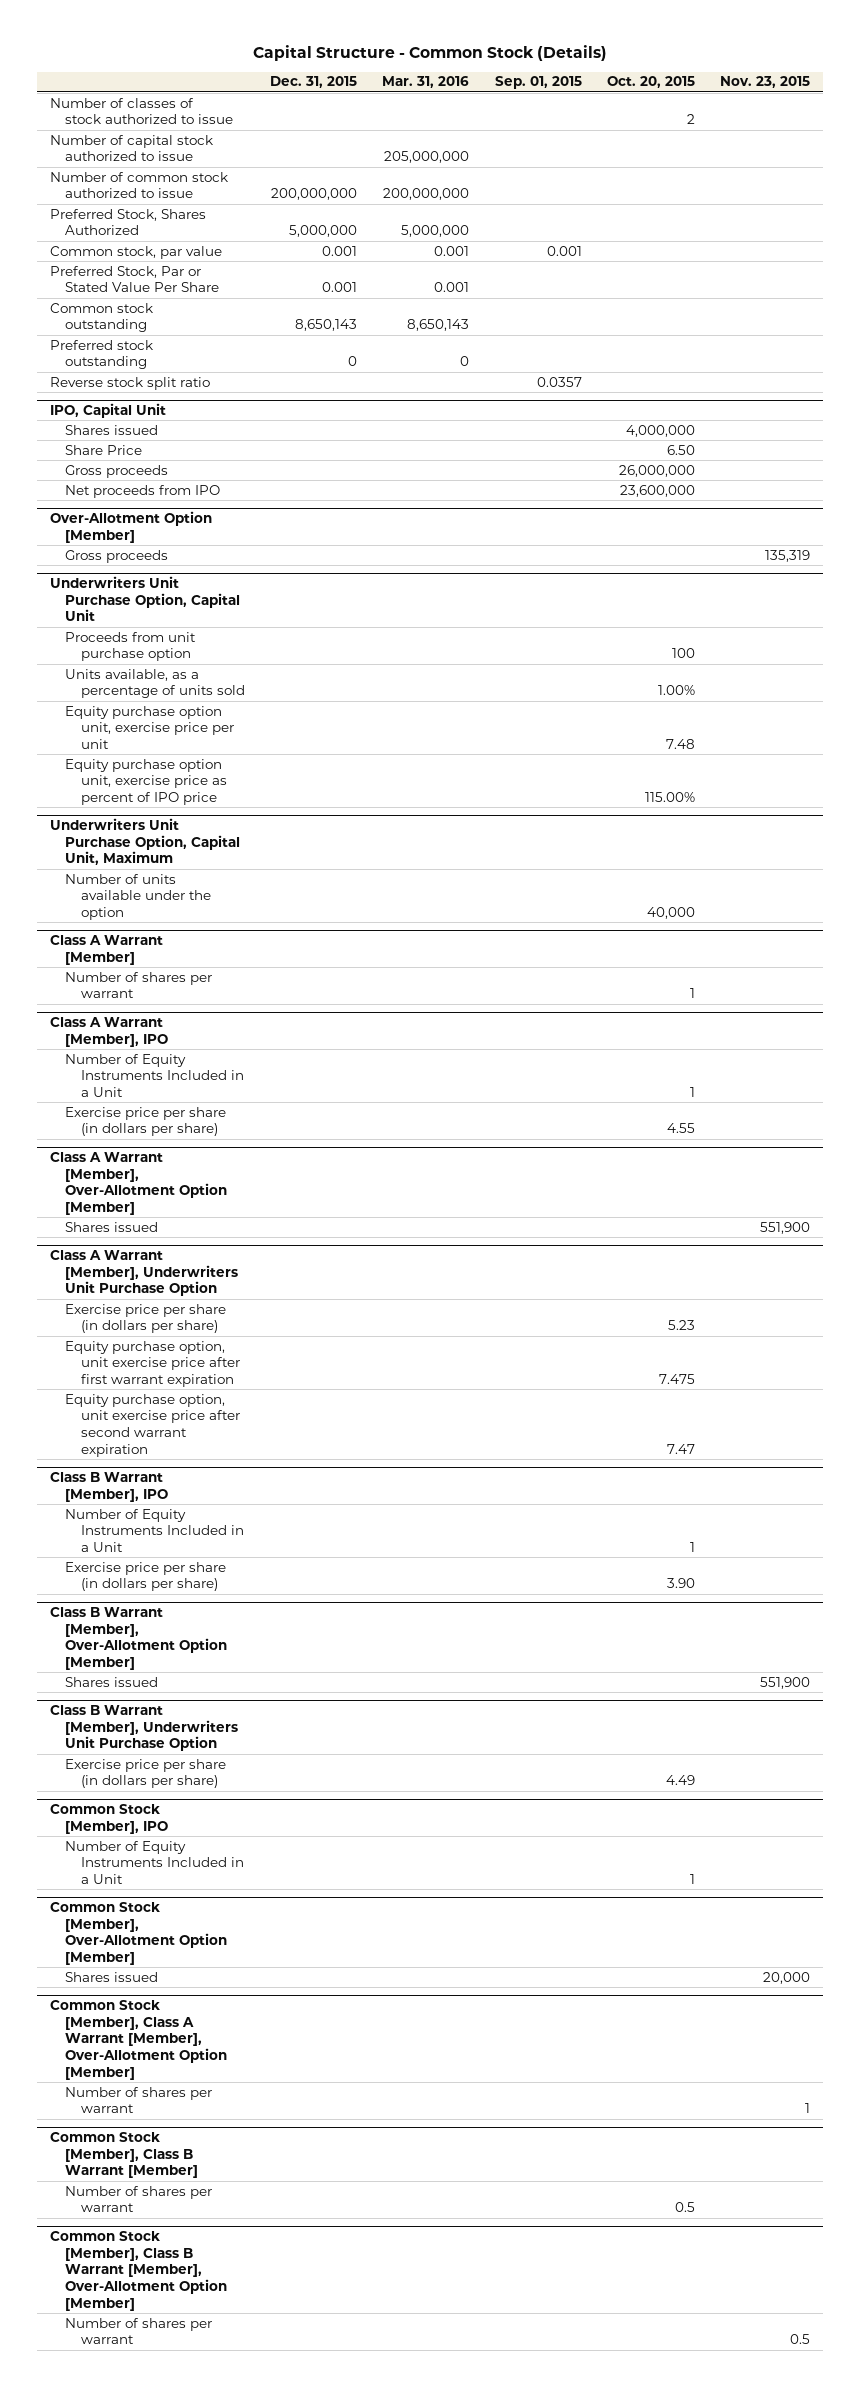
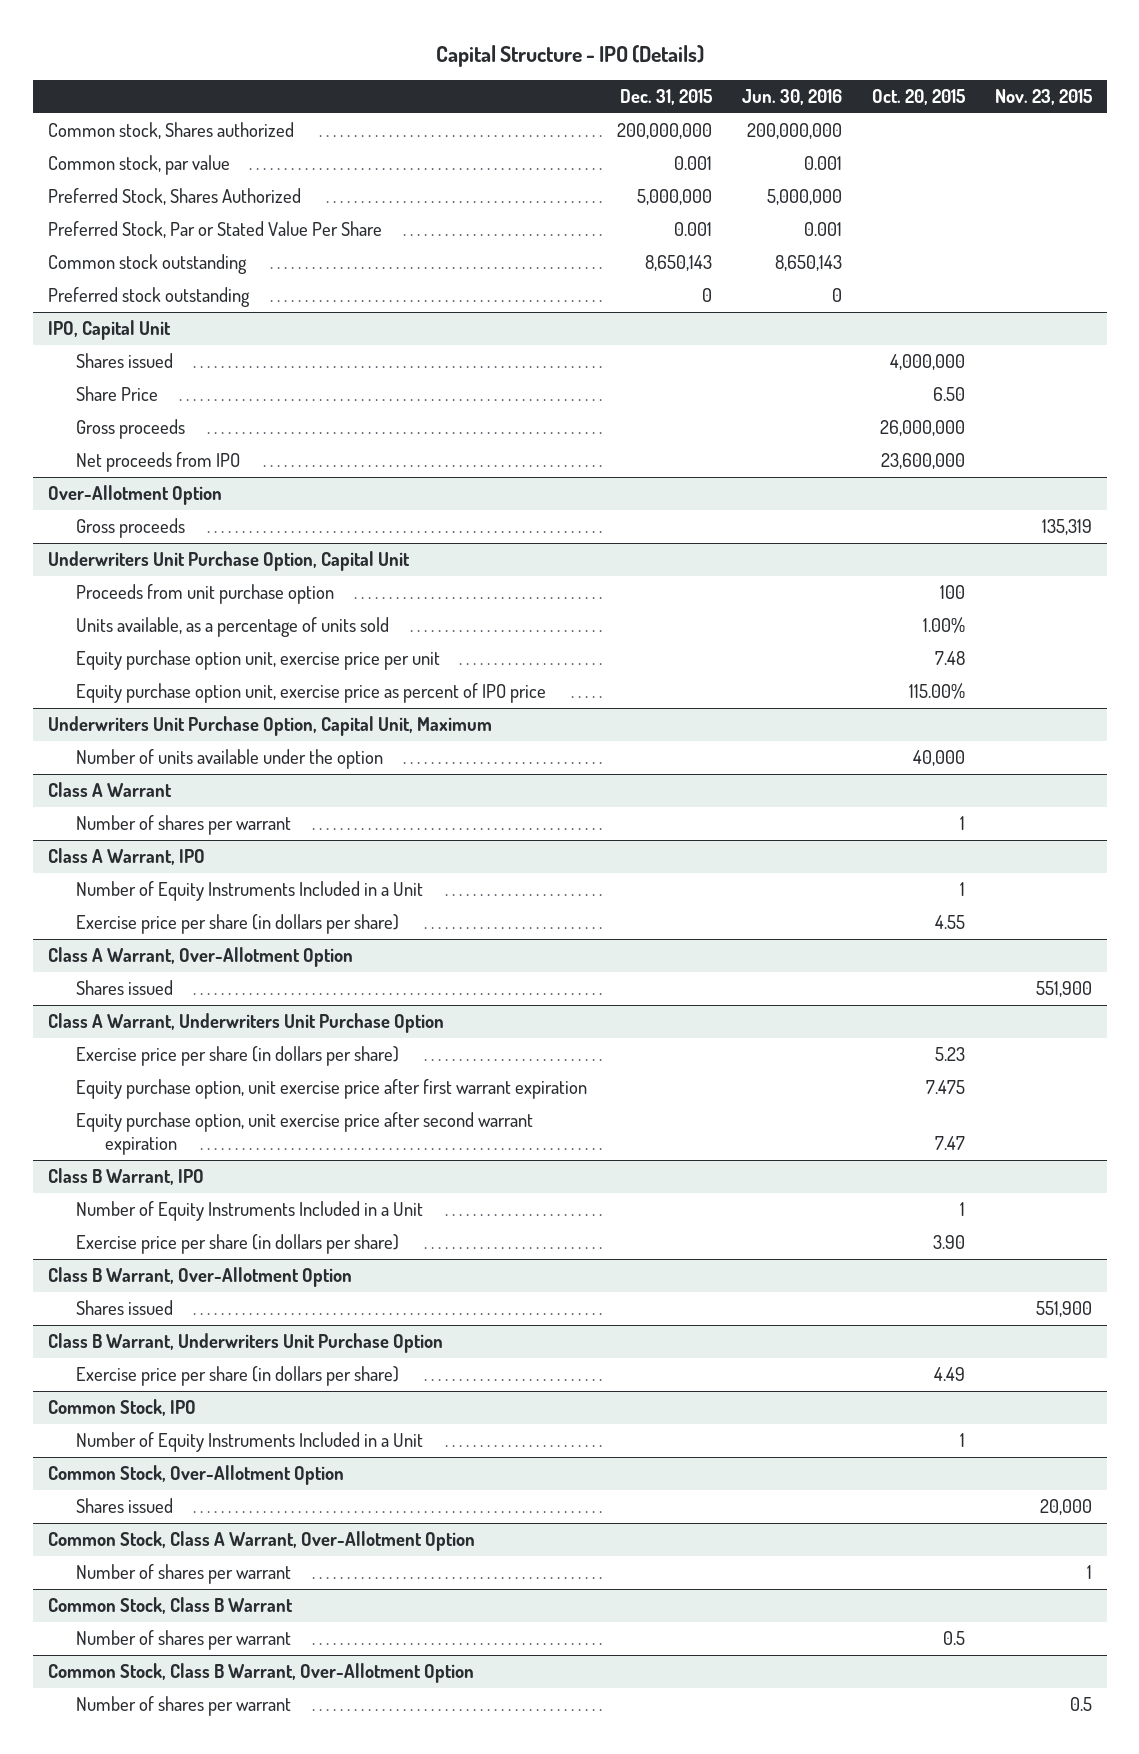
- Capital Structure - Common Stock (Details)
+ Capital Structure - IPO (Details)
- | Dec. 31, 2015 | Mar. 31, 2016 | Sep. 01, 2015 | Oct. 20, 2015 | Nov. 23, 2015
+ | Dec. 31, 2015 | Jun. 30, 2016 | Oct. 20, 2015 | Nov. 23, 2015
- Number of classes of stock authorized to issue | | | | 2 |
- Number of capital stock authorized to issue | | 205,000,000 | | |
- Number of common stock authorized to issue | 200,000,000 | 200,000,000 | | |
+ Common stock, Shares authorized | 200,000,000 | 200,000,000 | |
moved down: Preferred Stock, Shares Authorized | 5,000,000 | 5,000,000 | |
- Reverse stock split ratio | | | 0.0357 | |
- Over-Allotment Option [Member]
+ Over-Allotment Option
- Class A Warrant [Member]
+ Class A Warrant
- Class A Warrant [Member], IPO
+ Class A Warrant, IPO
- Class A Warrant [Member], Over-Allotment Option [Member]
+ Class A Warrant, Over-Allotment Option
- Class A Warrant [Member], Underwriters Unit Purchase Option
+ Class A Warrant, Underwriters Unit Purchase Option
- Class B Warrant [Member], IPO
+ Class B Warrant, IPO
- Class B Warrant [Member], Over-Allotment Option [Member]
+ Class B Warrant, Over-Allotment Option
- Class B Warrant [Member], Underwriters Unit Purchase Option
+ Class B Warrant, Underwriters Unit Purchase Option
- Common Stock [Member], IPO
+ Common Stock, IPO
- Common Stock [Member], Over-Allotment Option [Member]
+ Common Stock, Over-Allotment Option
- Common Stock [Member], Class A Warrant [Member], Over-Allotment Option [Member]
+ Common Stock, Class A Warrant, Over-Allotment Option
- Common Stock [Member], Class B Warrant [Member]
+ Common Stock, Class B Warrant
- Common Stock [Member], Class B Warrant [Member], Over-Allotment Option [Member]
+ Common Stock, Class B Warrant, Over-Allotment Option

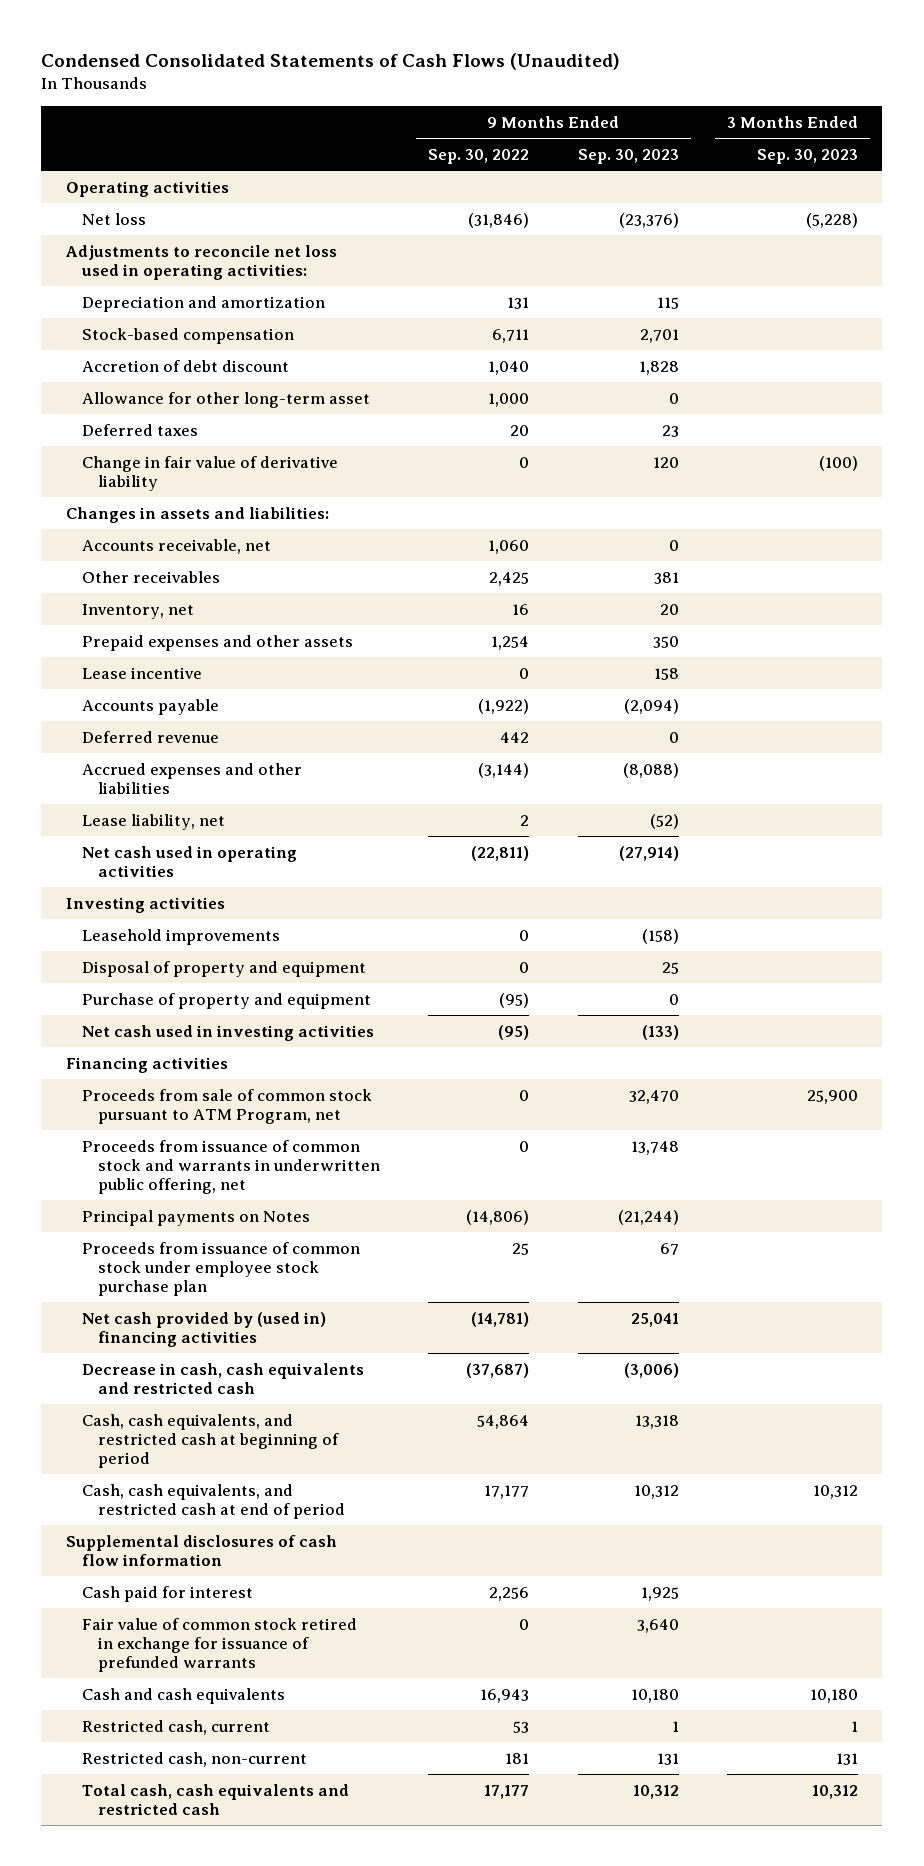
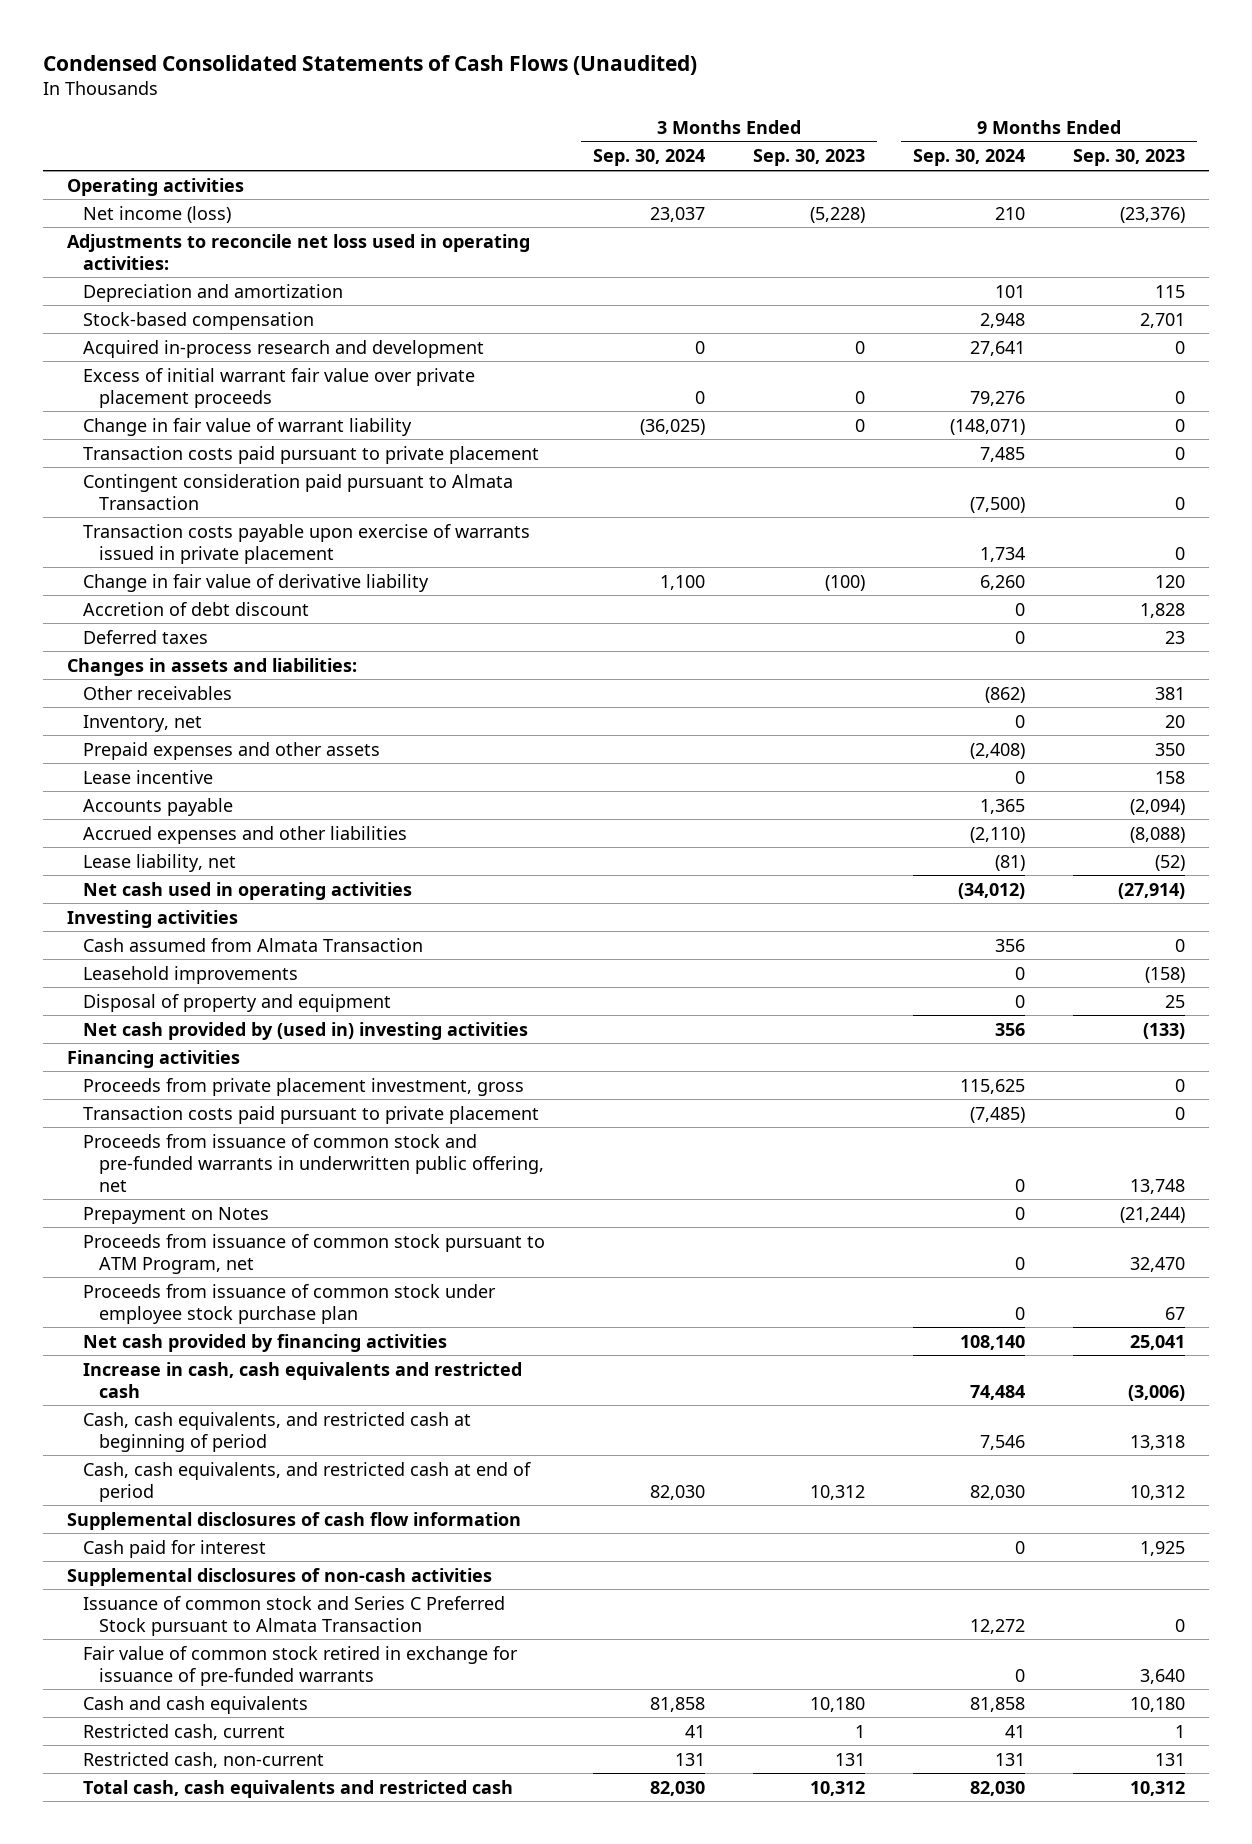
- | 9 Months Ended Sep. 30, 2022 | 9 Months Ended Sep. 30, 2023 | 3 Months Ended Sep. 30, 2023
+ | 3 Months Ended Sep. 30, 2024 | 3 Months Ended Sep. 30, 2023 | 9 Months Ended Sep. 30, 2024 | 9 Months Ended Sep. 30, 2023
- Net loss | (31,846) | (23,376) | (5,228)
+ Net income (loss) | 23,037 | (5,228) | 210 | (23,376)
+ Acquired in-process research and development | 0 | 0 | 27,641 | 0
+ Excess of initial warrant fair value over private placement proceeds | 0 | 0 | 79,276 | 0
+ Change in fair value of warrant liability | (36,025) | 0 | (148,071) | 0
+ Transaction costs paid pursuant to private placement | | | 7,485 | 0
+ Contingent consideration paid pursuant to Almata Transaction | | | (7,500) | 0
+ Transaction costs payable upon exercise of warrants issued in private placement | | | 1,734 | 0
moved up: Change in fair value of derivative liability | 1,100 | (100) | 6,260 | 120
- Allowance for other long-term asset | 1,000 | 0 |
- Accounts receivable, net | 1,060 | 0 |
- Deferred revenue | 442 | 0 |
+ Cash assumed from Almata Transaction | | | 356 | 0
- Purchase of property and equipment | (95) | 0 |
- Net cash used in investing activities | (95) | (133) |
+ Net cash provided by (used in) investing activities | | | 356 | (133)
- Proceeds from sale of common stock pursuant to ATM Program, net | 0 | 32,470 | 25,900
- Proceeds from issuance of common stock and warrants in underwritten public offering, net | 0 | 13,748 |
- Principal payments on Notes | (14,806) | (21,244) |
+ Proceeds from private placement investment, gross | | | 115,625 | 0
+ Transaction costs paid pursuant to private placement | | | (7,485) | 0
+ Proceeds from issuance of common stock and pre-funded warrants in underwritten public offering, net | | | 0 | 13,748
+ Prepayment on Notes | | | 0 | (21,244)
+ Proceeds from issuance of common stock pursuant to ATM Program, net | | | 0 | 32,470
- Net cash provided by (used in) financing activities | (14,781) | 25,041 |
- Decrease in cash, cash equivalents and restricted cash | (37,687) | (3,006) |
+ Net cash provided by financing activities | | | 108,140 | 25,041
+ Increase in cash, cash equivalents and restricted cash | | | 74,484 | (3,006)
- Fair value of common stock retired in exchange for issuance of prefunded warrants | 0 | 3,640 |
+ Supplemental disclosures of non-cash activities
+ Issuance of common stock and Series C Preferred Stock pursuant to Almata Transaction | | | 12,272 | 0
+ Fair value of common stock retired in exchange for issuance of pre-funded warrants | | | 0 | 3,640

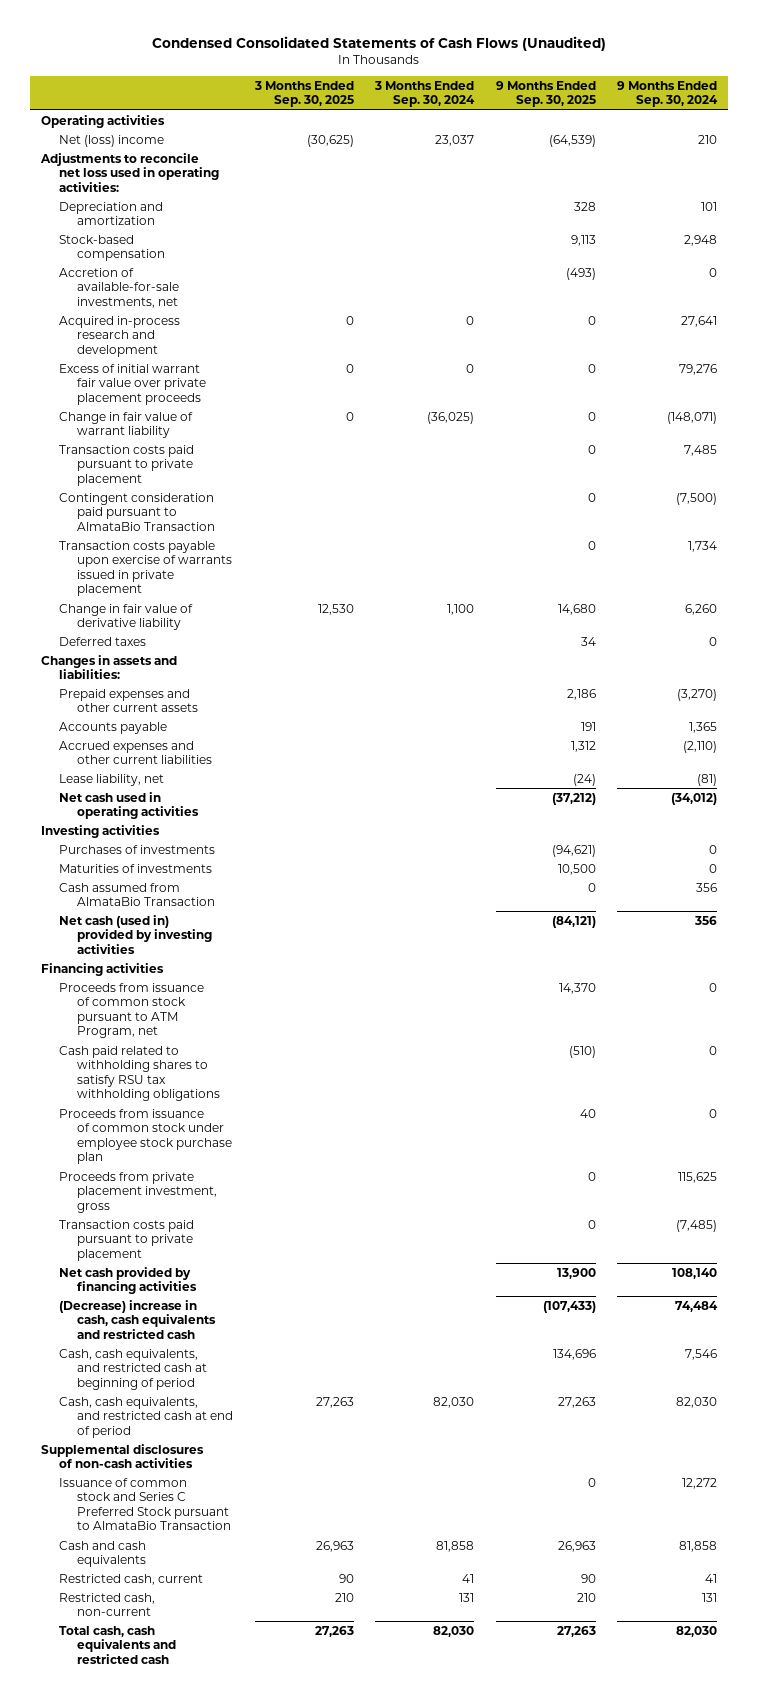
- | 3 Months Ended Sep. 30, 2024 | 3 Months Ended Sep. 30, 2023 | 9 Months Ended Sep. 30, 2024 | 9 Months Ended Sep. 30, 2023
+ | 3 Months Ended Sep. 30, 2025 | 3 Months Ended Sep. 30, 2024 | 9 Months Ended Sep. 30, 2025 | 9 Months Ended Sep. 30, 2024
- Net income (loss) | 23,037 | (5,228) | 210 | (23,376)
+ Net (loss) income | (30,625) | 23,037 | (64,539) | 210
+ Accretion of available-for-sale investments, net | | | (493) | 0
- Contingent consideration paid pursuant to Almata Transaction | | | (7,500) | 0
+ Contingent consideration paid pursuant to AlmataBio Transaction | | | 0 | (7,500)
- Accretion of debt discount | | | 0 | 1,828
- Other receivables | | | (862) | 381
- Inventory, net | | | 0 | 20
- Prepaid expenses and other assets | | | (2,408) | 350
- Lease incentive | | | 0 | 158
+ Prepaid expenses and other current assets | | | 2,186 | (3,270)
- Accrued expenses and other liabilities | | | (2,110) | (8,088)
+ Accrued expenses and other current liabilities | | | 1,312 | (2,110)
- Cash assumed from Almata Transaction | | | 356 | 0
- Leasehold improvements | | | 0 | (158)
- Disposal of property and equipment | | | 0 | 25
- Net cash provided by (used in) investing activities | | | 356 | (133)
+ Purchases of investments | | | (94,621) | 0
+ Maturities of investments | | | 10,500 | 0
+ Cash assumed from AlmataBio Transaction | | | 0 | 356
+ Net cash (used in) provided by investing activities | | | (84,121) | 356
- Proceeds from issuance of common stock and pre-funded warrants in underwritten public offering, net | | | 0 | 13,748
- Prepayment on Notes | | | 0 | (21,244)
+ Cash paid related to withholding shares to satisfy RSU tax withholding obligations | | | (510) | 0
moved down: Proceeds from private placement investment, gross | | | 0 | 115,625
moved down: Transaction costs paid pursuant to private placement | | | 0 | (7,485)
- Increase in cash, cash equivalents and restricted cash | | | 74,484 | (3,006)
+ (Decrease) increase in cash, cash equivalents and restricted cash | | | (107,433) | 74,484
- Supplemental disclosures of cash flow information
- Cash paid for interest | | | 0 | 1,925
- Issuance of common stock and Series C Preferred Stock pursuant to Almata Transaction | | | 12,272 | 0
- Fair value of common stock retired in exchange for issuance of pre-funded warrants | | | 0 | 3,640
+ Issuance of common stock and Series C Preferred Stock pursuant to AlmataBio Transaction | | | 0 | 12,272

